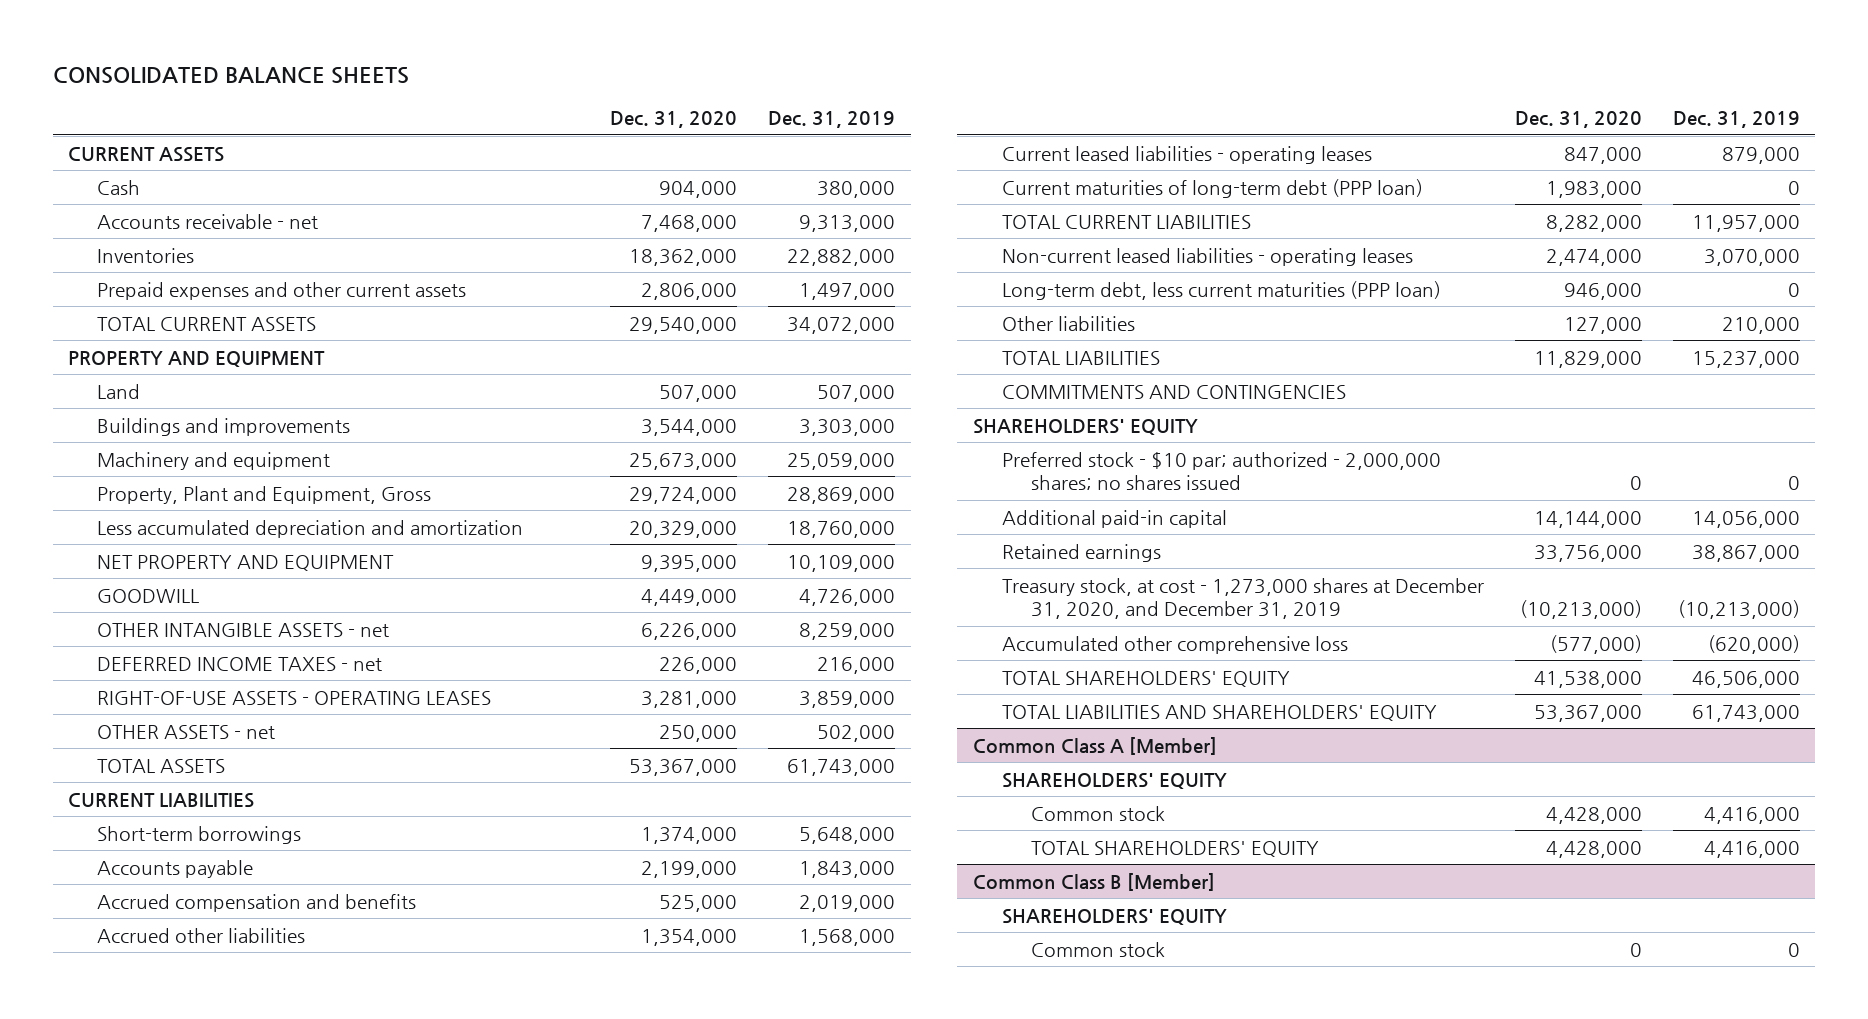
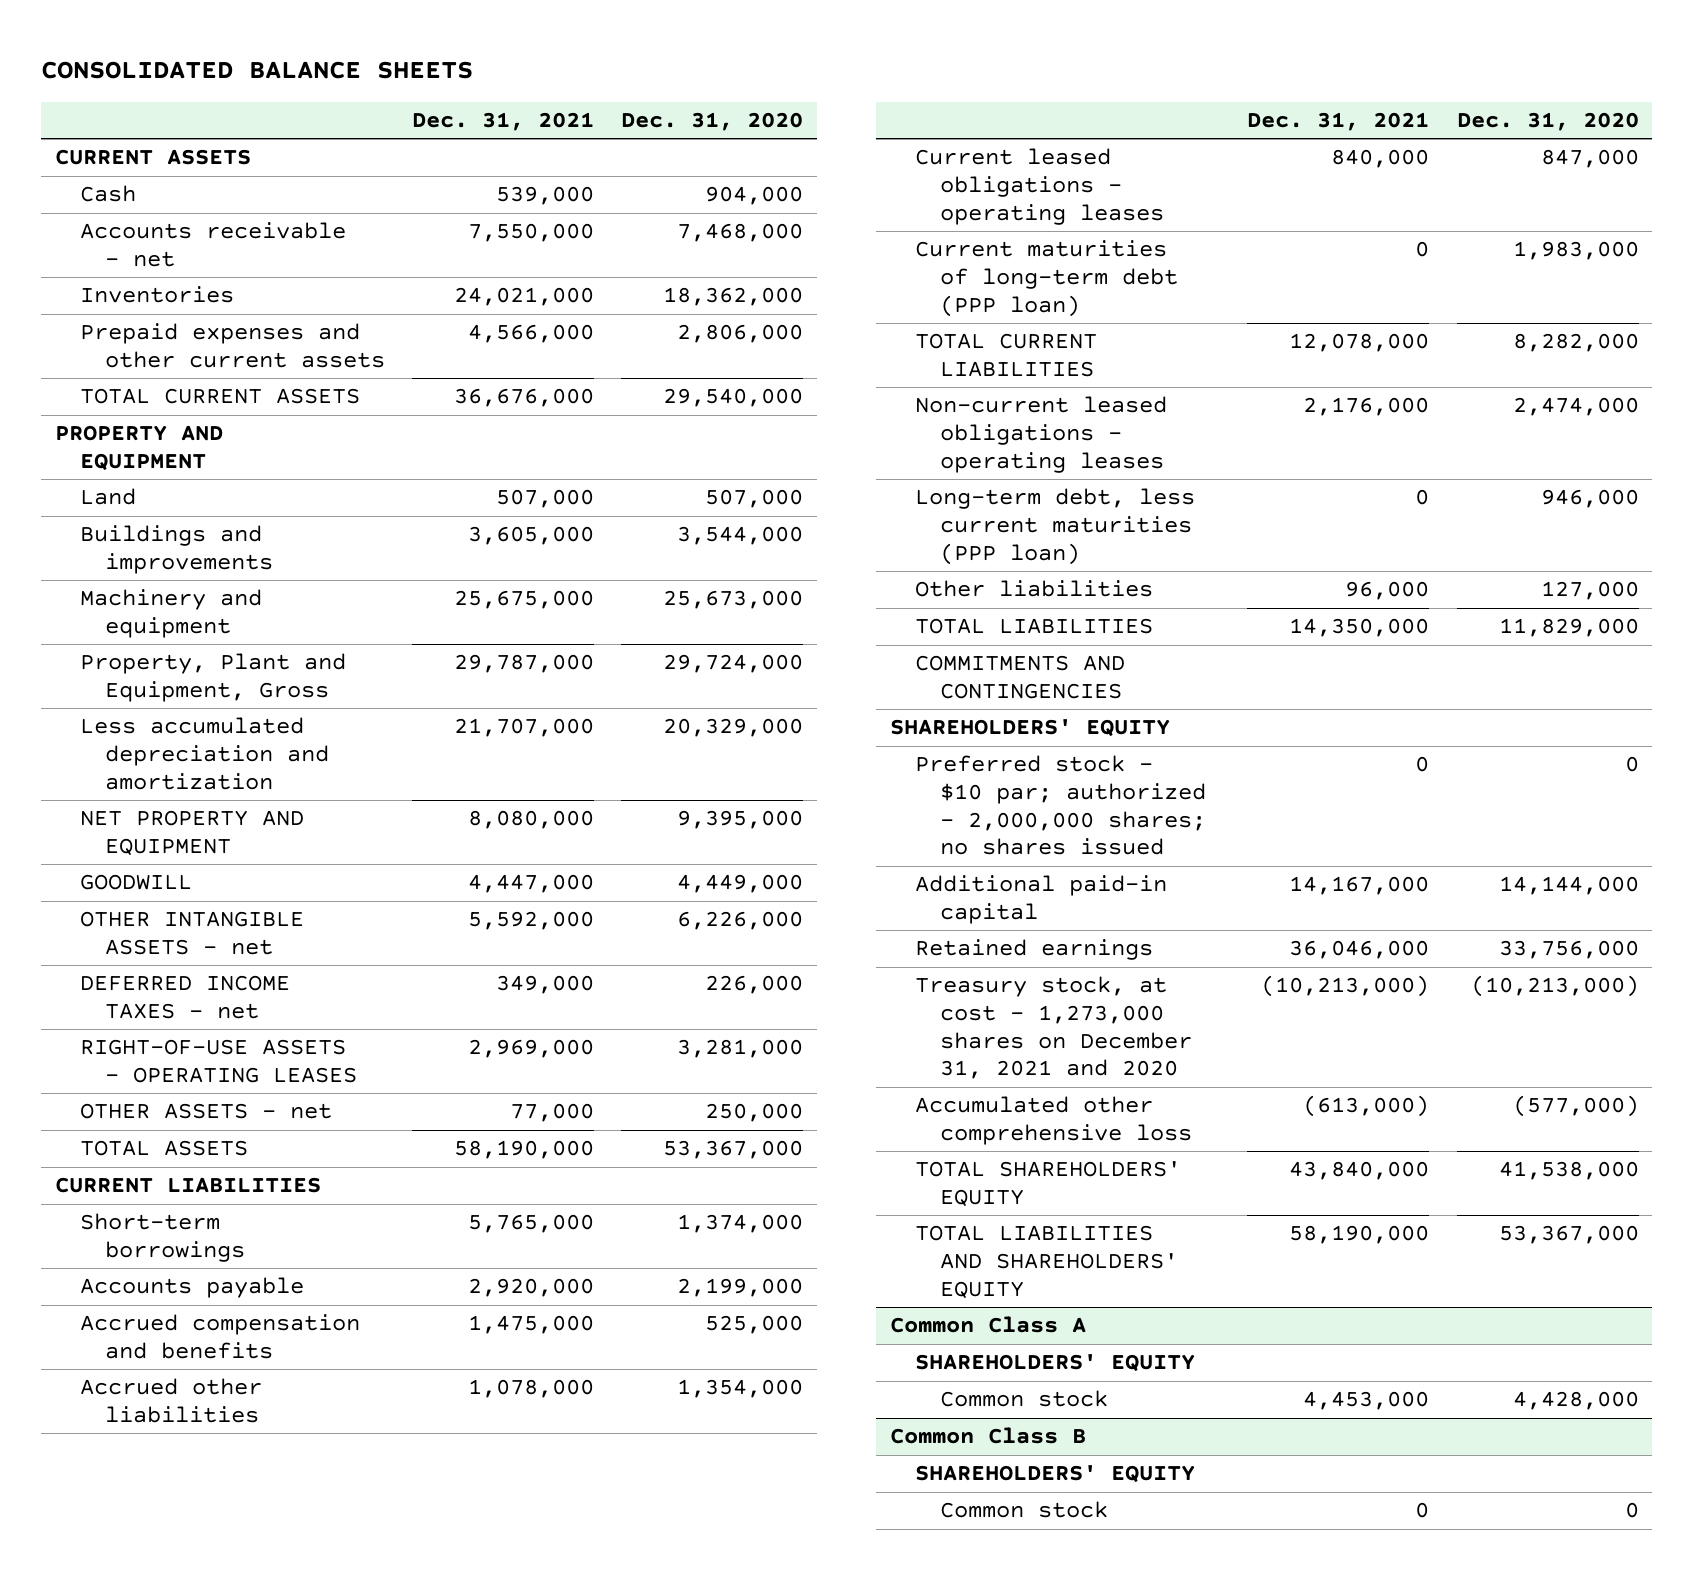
- | Dec. 31, 2020 | Dec. 31, 2019
+ | Dec. 31, 2021 | Dec. 31, 2020
- Current leased liabilities - operating leases | 847,000 | 879,000
+ Current leased obligations - operating leases | 840,000 | 847,000
- Non-current leased liabilities - operating leases | 2,474,000 | 3,070,000
+ Non-current leased obligations - operating leases | 2,176,000 | 2,474,000
- Treasury stock, at cost - 1,273,000 shares at December 31, 2020, and December 31, 2019 | (10,213,000) | (10,213,000)
+ Treasury stock, at cost - 1,273,000 shares on December 31, 2021 and 2020 | (10,213,000) | (10,213,000)
- Common Class A [Member]
+ Common Class A
- TOTAL SHAREHOLDERS' EQUITY | 4,428,000 | 4,416,000
- Common Class B [Member]
+ Common Class B

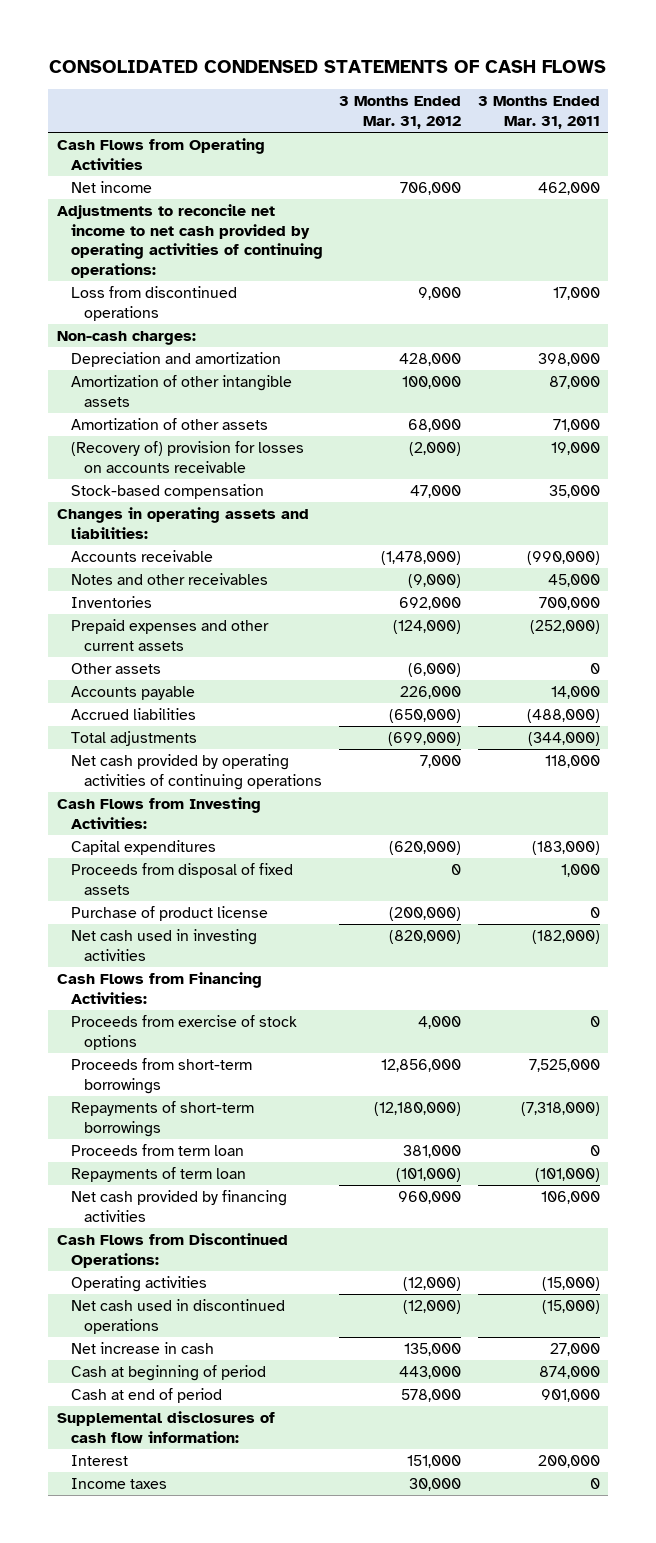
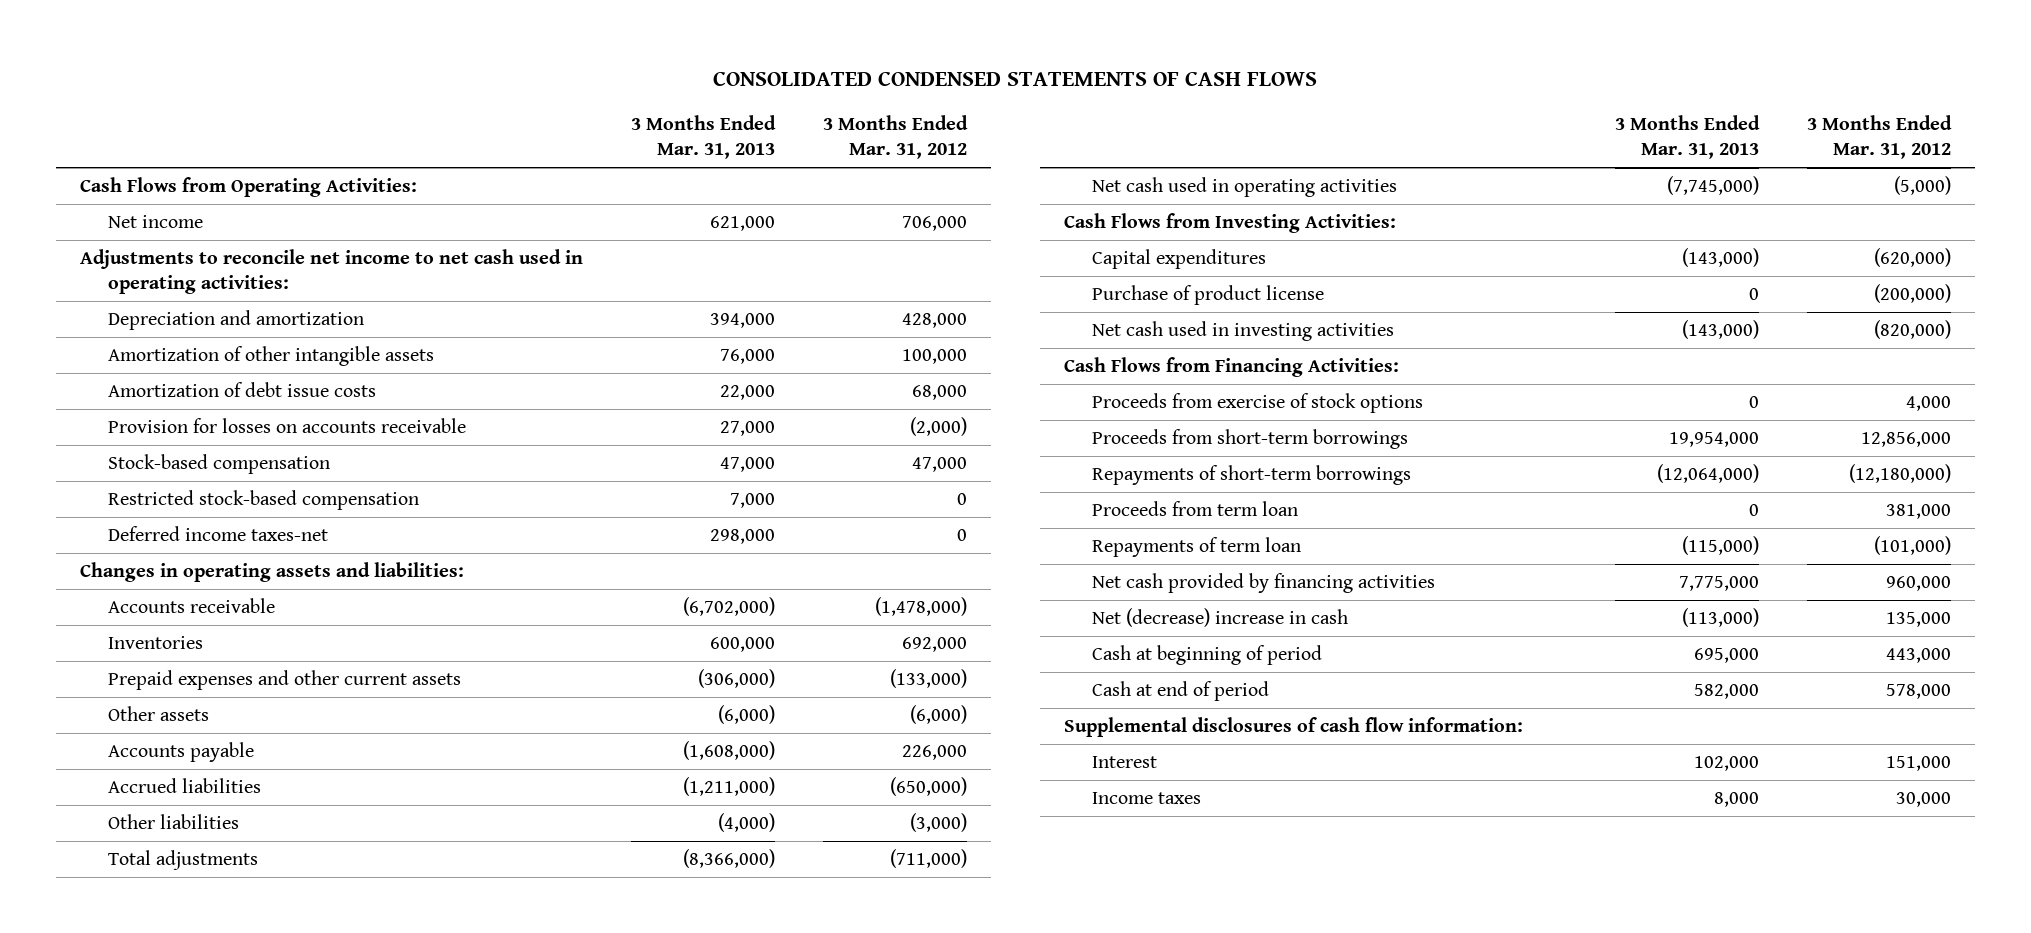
- | 3 Months Ended Mar. 31, 2012 | 3 Months Ended Mar. 31, 2011
+ | 3 Months Ended Mar. 31, 2013 | 3 Months Ended Mar. 31, 2012
- Cash Flows from Operating Activities
+ Cash Flows from Operating Activities:
- Adjustments to reconcile net income to net cash provided by operating activities of continuing operations:
- Loss from discontinued operations | 9,000 | 17,000
- Non-cash charges:
+ Adjustments to reconcile net income to net cash used in operating activities:
- Amortization of other assets | 68,000 | 71,000
- (Recovery of) provision for losses on accounts receivable | (2,000) | 19,000
+ Amortization of debt issue costs | 22,000 | 68,000
+ Provision for losses on accounts receivable | 27,000 | (2,000)
+ Restricted stock-based compensation | 7,000 | 0
+ Deferred income taxes-net | 298,000 | 0
- Notes and other receivables | (9,000) | 45,000
- Prepaid expenses and other current assets | (124,000) | (252,000)
+ Prepaid expenses and other current assets | (306,000) | (133,000)
- Total adjustments | (699,000) | (344,000)
- Net cash provided by operating activities of continuing operations | 7,000 | 118,000
+ Other liabilities | (4,000) | (3,000)
+ Total adjustments | (8,366,000) | (711,000)
+ Net cash used in operating activities | (7,745,000) | (5,000)
- Proceeds from disposal of fixed assets | 0 | 1,000
- Cash Flows from Discontinued Operations:
- Operating activities | (12,000) | (15,000)
- Net cash used in discontinued operations | (12,000) | (15,000)
- Net increase in cash | 135,000 | 27,000
+ Net (decrease) increase in cash | (113,000) | 135,000

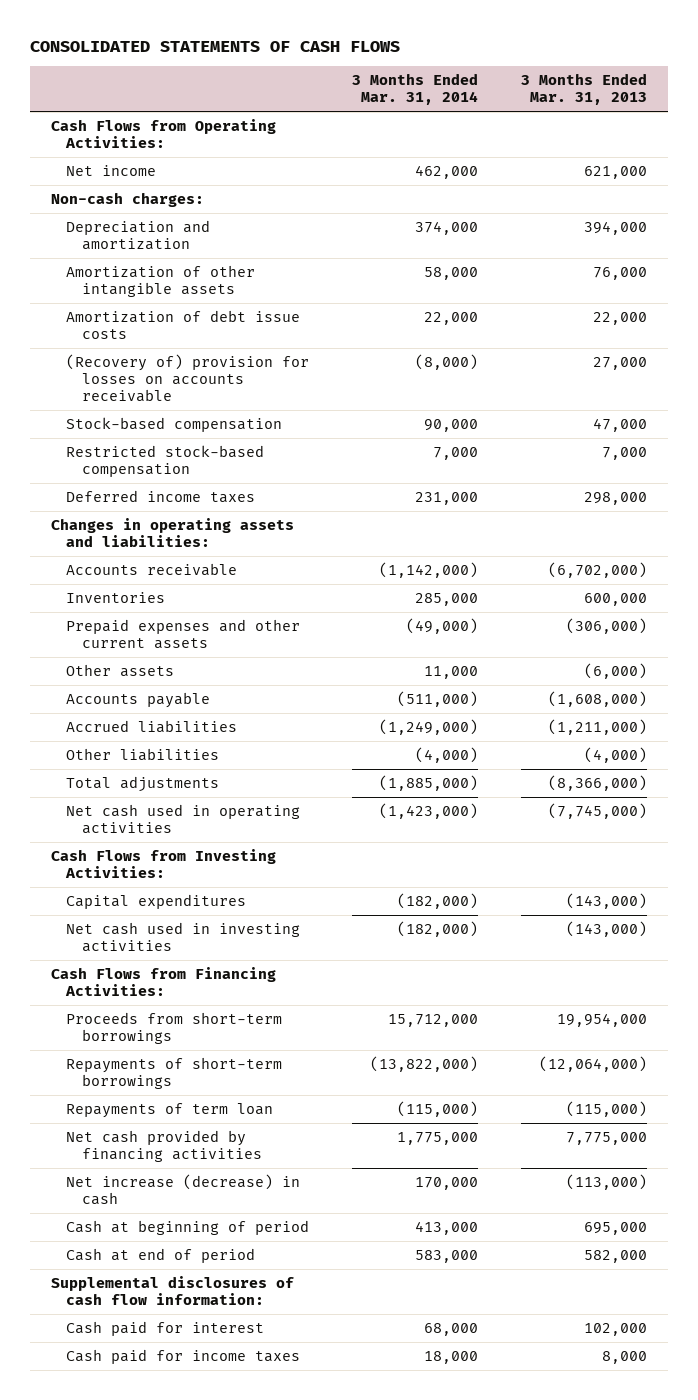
- CONSOLIDATED CONDENSED STATEMENTS OF CASH FLOWS
+ CONSOLIDATED STATEMENTS OF CASH FLOWS
- | 3 Months Ended Mar. 31, 2013 | 3 Months Ended Mar. 31, 2012
+ | 3 Months Ended Mar. 31, 2014 | 3 Months Ended Mar. 31, 2013
- Adjustments to reconcile net income to net cash used in operating activities:
+ Non-cash charges:
- Provision for losses on accounts receivable | 27,000 | (2,000)
+ (Recovery of) provision for losses on accounts receivable | (8,000) | 27,000
- Deferred income taxes-net | 298,000 | 0
+ Deferred income taxes | 231,000 | 298,000
- Purchase of product license | 0 | (200,000)
- Proceeds from exercise of stock options | 0 | 4,000
- Proceeds from term loan | 0 | 381,000
- Net (decrease) increase in cash | (113,000) | 135,000
+ Net increase (decrease) in cash | 170,000 | (113,000)
- Interest | 102,000 | 151,000
- Income taxes | 8,000 | 30,000
+ Cash paid for interest | 68,000 | 102,000
+ Cash paid for income taxes | 18,000 | 8,000

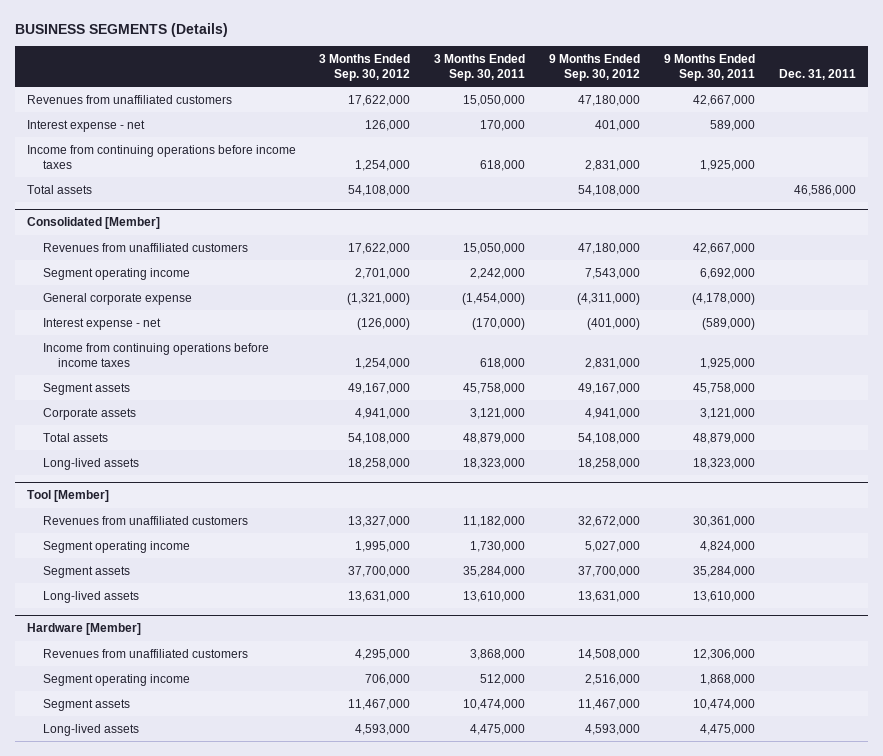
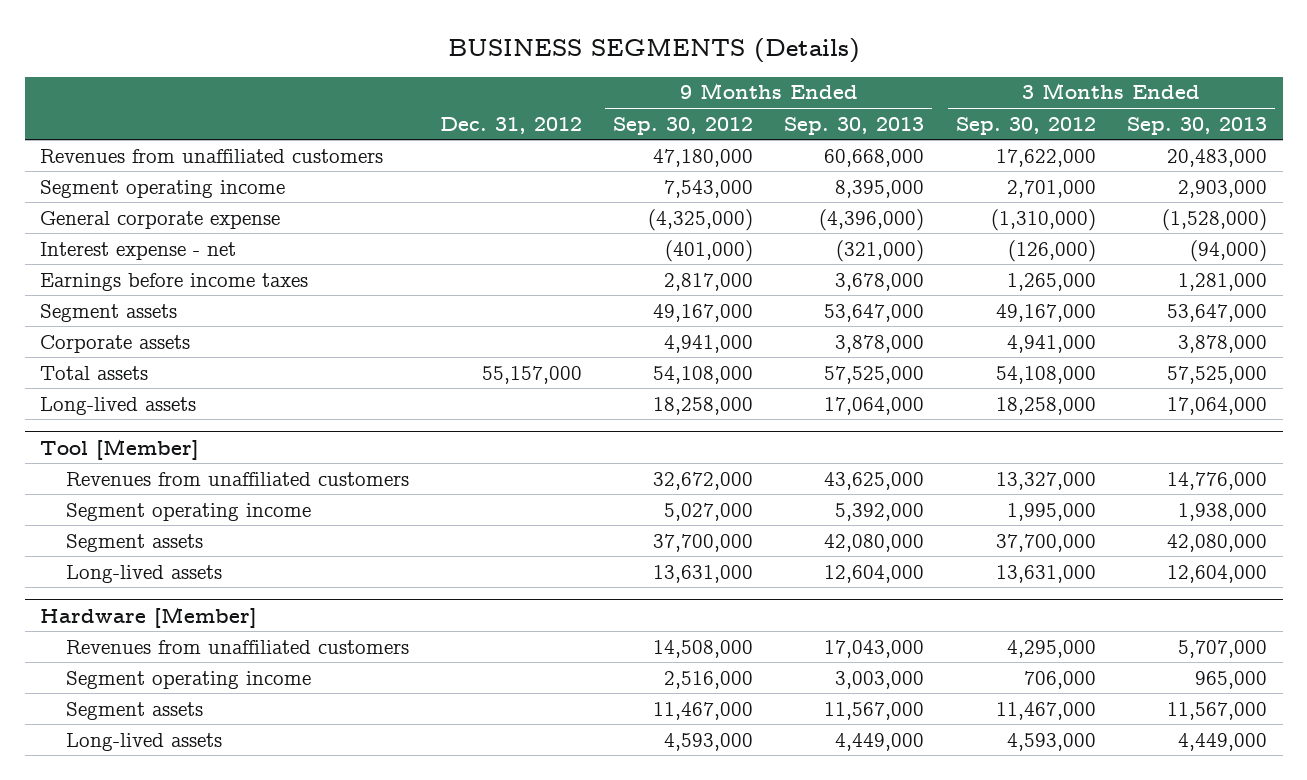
- | 3 Months Ended Sep. 30, 2012 | 3 Months Ended Sep. 30, 2011 | 9 Months Ended Sep. 30, 2012 | 9 Months Ended Sep. 30, 2011 | Dec. 31, 2011
+ | Dec. 31, 2012 | 9 Months Ended Sep. 30, 2012 | 9 Months Ended Sep. 30, 2013 | 3 Months Ended Sep. 30, 2012 | 3 Months Ended Sep. 30, 2013
- Interest expense - net | 126,000 | 170,000 | 401,000 | 589,000 |
- Income from continuing operations before income taxes | 1,254,000 | 618,000 | 2,831,000 | 1,925,000 |
- Total assets | 54,108,000 | | 54,108,000 | | 46,586,000
- Consolidated [Member]
- Revenues from unaffiliated customers | 17,622,000 | 15,050,000 | 47,180,000 | 42,667,000 |
- General corporate expense | (1,321,000) | (1,454,000) | (4,311,000) | (4,178,000) |
+ General corporate expense | | (4,325,000) | (4,396,000) | (1,310,000) | (1,528,000)
- Income from continuing operations before income taxes | 1,254,000 | 618,000 | 2,831,000 | 1,925,000 |
+ Earnings before income taxes | | 2,817,000 | 3,678,000 | 1,265,000 | 1,281,000

